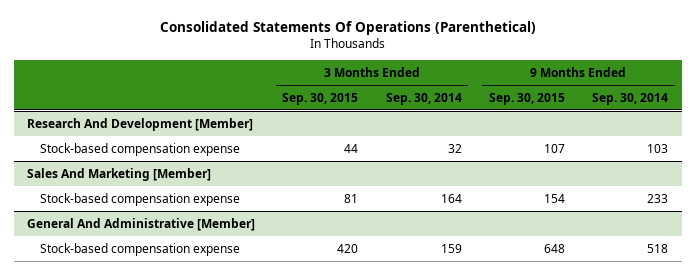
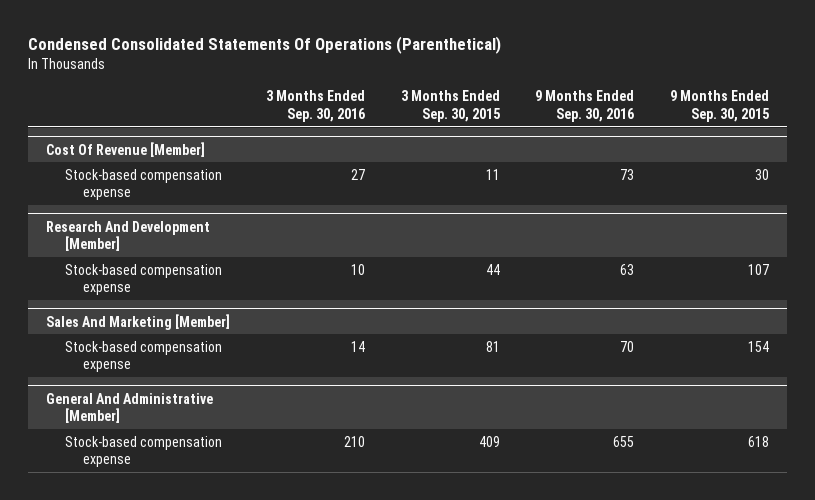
- Consolidated Statements Of Operations (Parenthetical)
+ Condensed Consolidated Statements Of Operations (Parenthetical)
- | 3 Months Ended Sep. 30, 2015 | 3 Months Ended Sep. 30, 2014 | 9 Months Ended Sep. 30, 2015 | 9 Months Ended Sep. 30, 2014
+ | 3 Months Ended Sep. 30, 2016 | 3 Months Ended Sep. 30, 2015 | 9 Months Ended Sep. 30, 2016 | 9 Months Ended Sep. 30, 2015
+ Cost Of Revenue [Member]
+ Stock-based compensation expense | 27 | 11 | 73 | 30
@ General And Administrative [Member]
- Stock-based compensation expense | 420 | 159 | 648 | 518
+ Stock-based compensation expense | 210 | 409 | 655 | 618

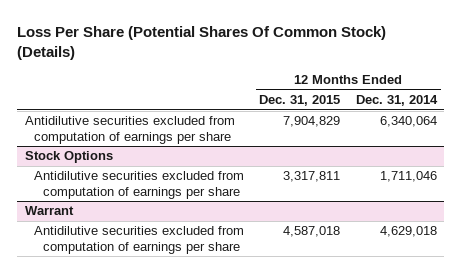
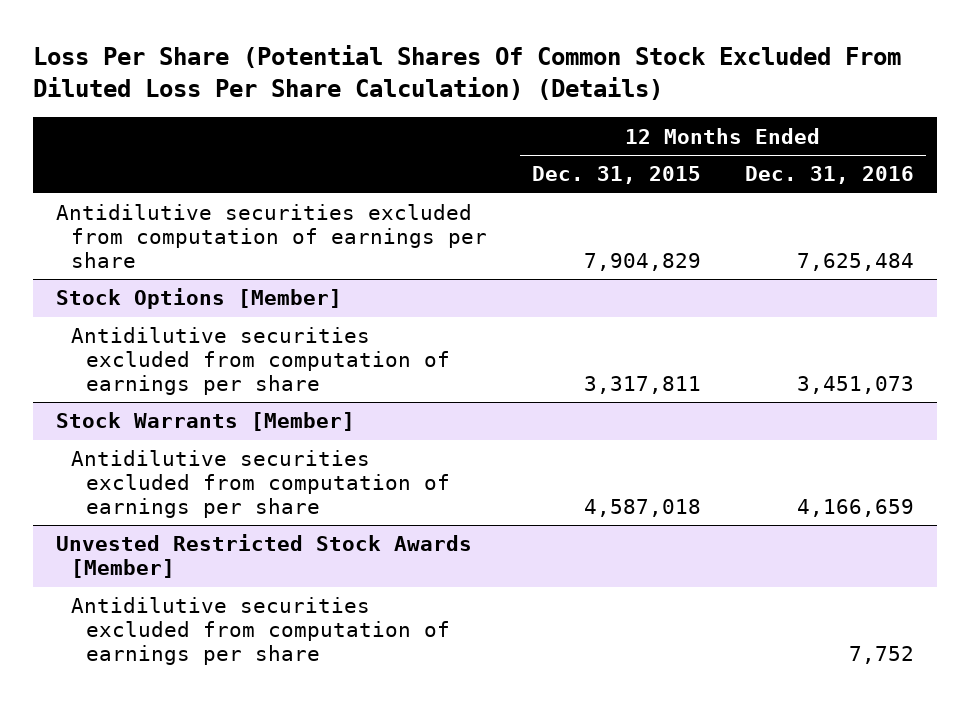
- Loss Per Share (Potential Shares Of Common Stock) (Details)
+ Loss Per Share (Potential Shares Of Common Stock Excluded From Diluted Loss Per Share Calculation) (Details)
- | 12 Months Ended Dec. 31, 2015 | 12 Months Ended Dec. 31, 2014
+ | 12 Months Ended Dec. 31, 2015 | 12 Months Ended Dec. 31, 2016
- Stock Options
+ Stock Options [Member]
- Warrant
+ Stock Warrants [Member]
+ Unvested Restricted Stock Awards [Member]
+ Antidilutive securities excluded from computation of earnings per share | | 7,752

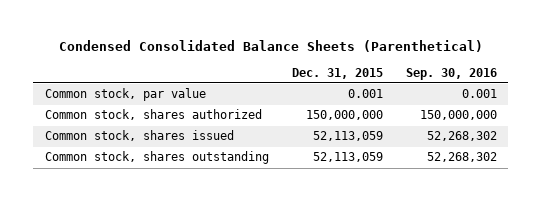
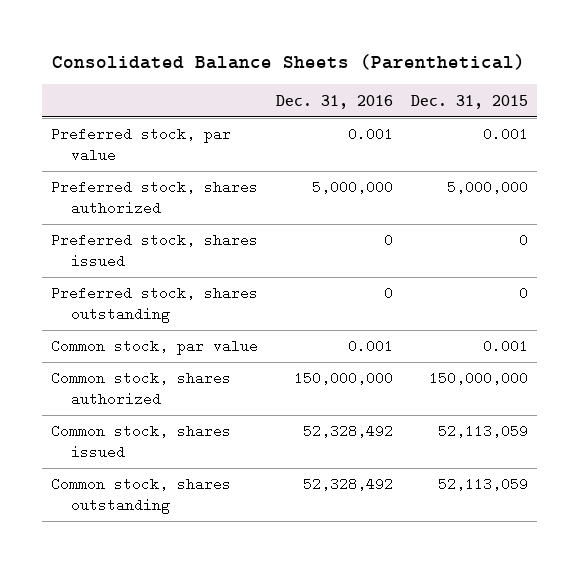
- Condensed Consolidated Balance Sheets (Parenthetical)
+ Consolidated Balance Sheets (Parenthetical)
- | Dec. 31, 2015 | Sep. 30, 2016
+ | Dec. 31, 2016 | Dec. 31, 2015
+ Preferred stock, par value | 0.001 | 0.001
+ Preferred stock, shares authorized | 5,000,000 | 5,000,000
+ Preferred stock, shares issued | 0 | 0
+ Preferred stock, shares outstanding | 0 | 0

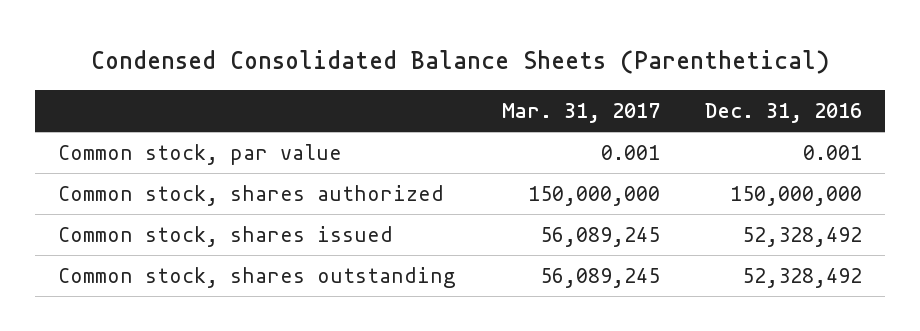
- Consolidated Balance Sheets (Parenthetical)
+ Condensed Consolidated Balance Sheets (Parenthetical)
- | Dec. 31, 2016 | Dec. 31, 2015
+ | Mar. 31, 2017 | Dec. 31, 2016
- Preferred stock, par value | 0.001 | 0.001
- Preferred stock, shares authorized | 5,000,000 | 5,000,000
- Preferred stock, shares issued | 0 | 0
- Preferred stock, shares outstanding | 0 | 0

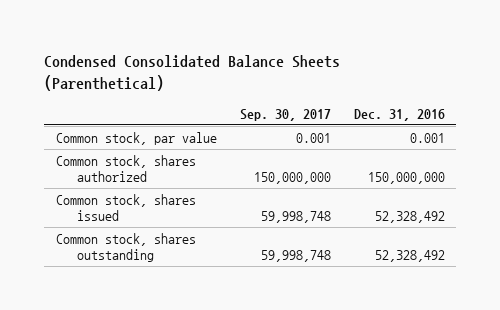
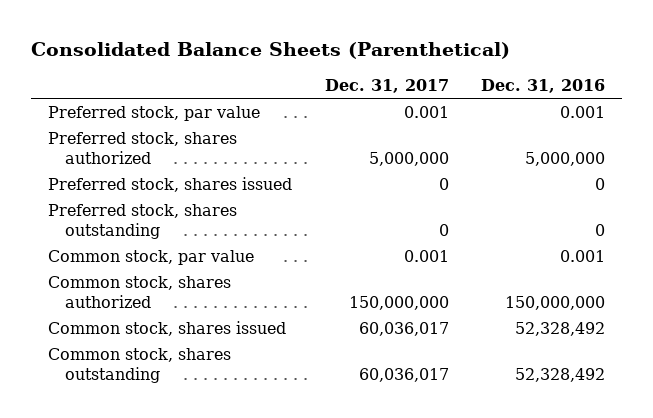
- Condensed Consolidated Balance Sheets (Parenthetical)
+ Consolidated Balance Sheets (Parenthetical)
- | Sep. 30, 2017 | Dec. 31, 2016
+ | Dec. 31, 2017 | Dec. 31, 2016
+ Preferred stock, par value | 0.001 | 0.001
+ Preferred stock, shares authorized | 5,000,000 | 5,000,000
+ Preferred stock, shares issued | 0 | 0
+ Preferred stock, shares outstanding | 0 | 0

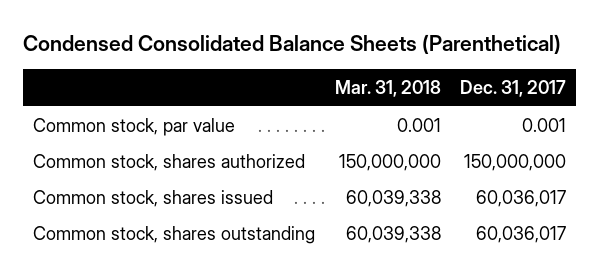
- Consolidated Balance Sheets (Parenthetical)
+ Condensed Consolidated Balance Sheets (Parenthetical)
- | Dec. 31, 2017 | Dec. 31, 2016
+ | Mar. 31, 2018 | Dec. 31, 2017
- Preferred stock, par value | 0.001 | 0.001
- Preferred stock, shares authorized | 5,000,000 | 5,000,000
- Preferred stock, shares issued | 0 | 0
- Preferred stock, shares outstanding | 0 | 0

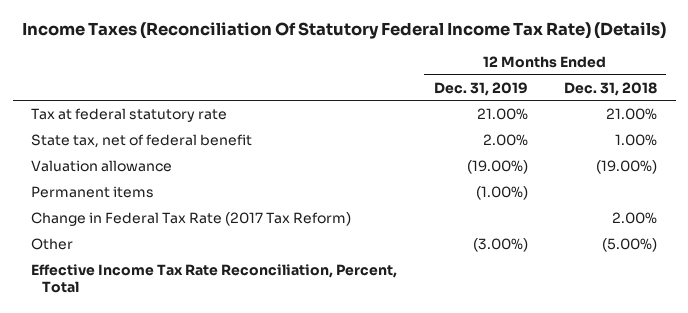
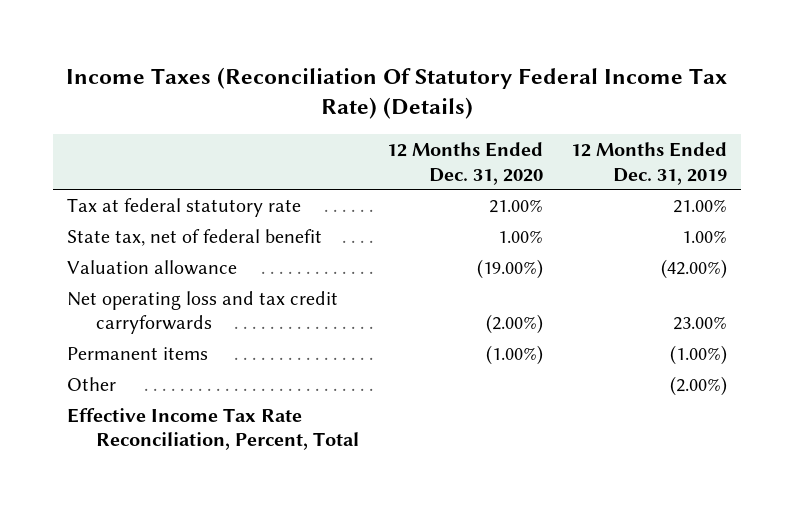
- | 12 Months Ended Dec. 31, 2019 | 12 Months Ended Dec. 31, 2018
+ | 12 Months Ended Dec. 31, 2020 | 12 Months Ended Dec. 31, 2019
- State tax, net of federal benefit | 2.00% | 1.00%
- Valuation allowance | (19.00%) | (19.00%)
+ State tax, net of federal benefit | 1.00% | 1.00%
+ Valuation allowance | (19.00%) | (42.00%)
+ Net operating loss and tax credit carryforwards | (2.00%) | 23.00%
- Change in Federal Tax Rate (2017 Tax Reform) | | 2.00%
- Other | (3.00%) | (5.00%)
+ Other | | (2.00%)

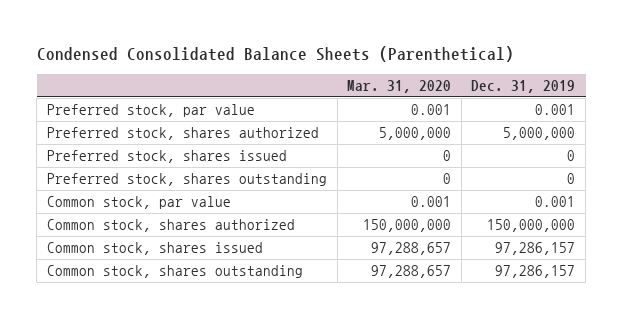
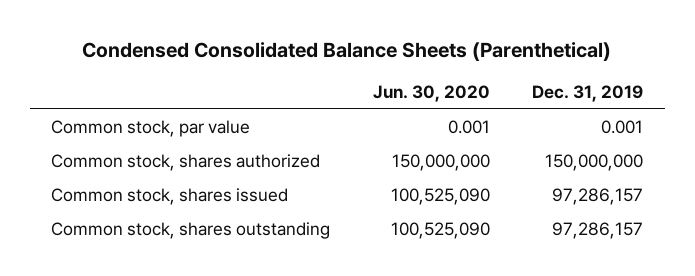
- | Mar. 31, 2020 | Dec. 31, 2019
+ | Jun. 30, 2020 | Dec. 31, 2019
- Preferred stock, par value | 0.001 | 0.001
- Preferred stock, shares authorized | 5,000,000 | 5,000,000
- Preferred stock, shares issued | 0 | 0
- Preferred stock, shares outstanding | 0 | 0

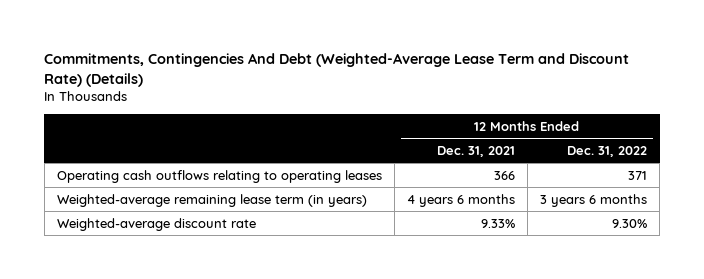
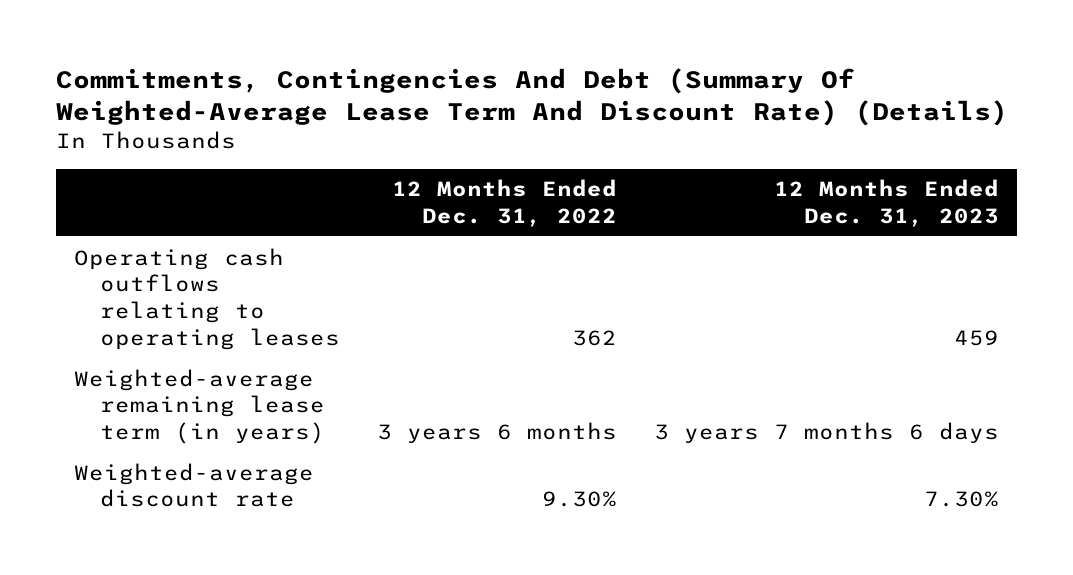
- Commitments, Contingencies And Debt (Weighted-Average Lease Term and Discount Rate) (Details)
+ Commitments, Contingencies And Debt (Summary Of Weighted-Average Lease Term And Discount Rate) (Details)
- | 12 Months Ended Dec. 31, 2021 | 12 Months Ended Dec. 31, 2022
+ | 12 Months Ended Dec. 31, 2022 | 12 Months Ended Dec. 31, 2023
- Operating cash outflows relating to operating leases | 366 | 371
+ Operating cash outflows relating to operating leases | 362 | 459

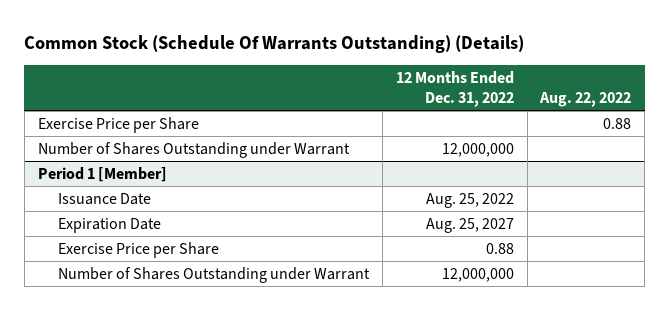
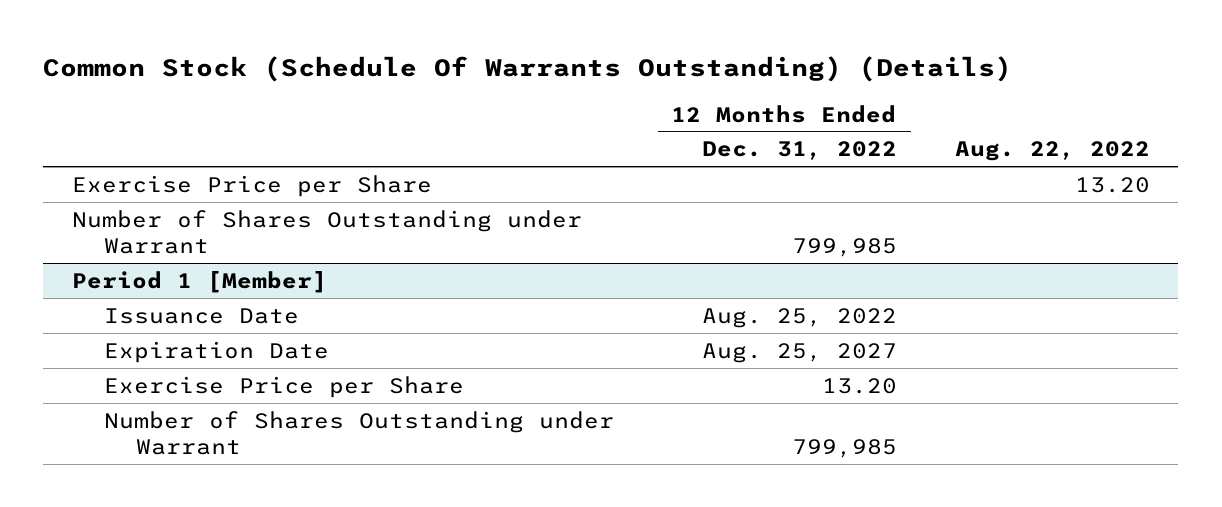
- Exercise Price per Share | | 0.88
- Number of Shares Outstanding under Warrant | 12,000,000 |
+ Exercise Price per Share | | 13.20
+ Number of Shares Outstanding under Warrant | 799,985 |
@ Period 1 [Member]
- Exercise Price per Share | 0.88 |
- Number of Shares Outstanding under Warrant | 12,000,000 |
+ Exercise Price per Share | 13.20 |
+ Number of Shares Outstanding under Warrant | 799,985 |

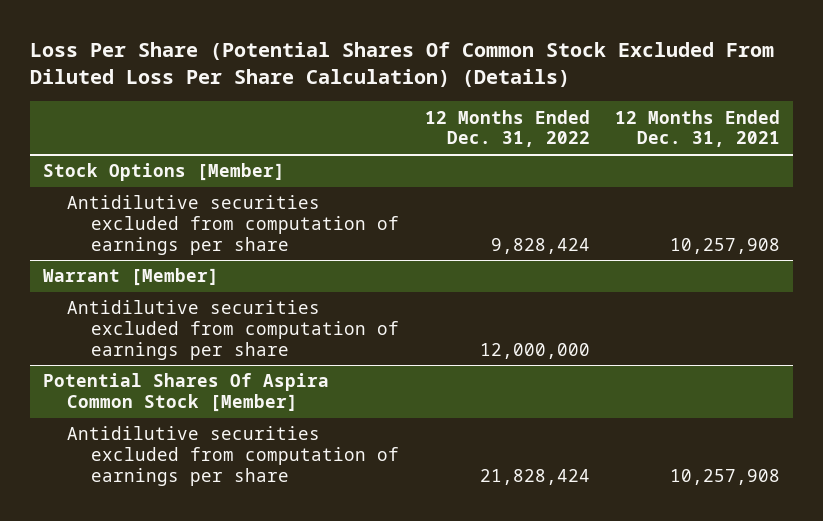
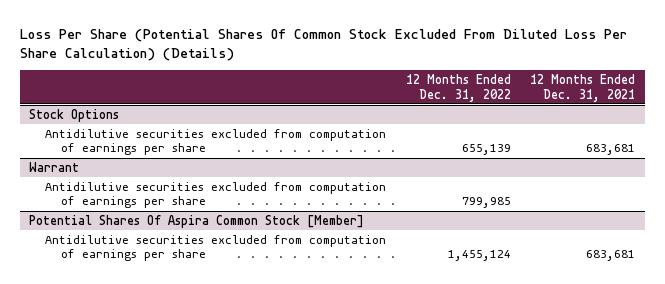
- Stock Options [Member]
- Antidilutive securities excluded from computation of earnings per share | 9,828,424 | 10,257,908
- Warrant [Member]
- Antidilutive securities excluded from computation of earnings per share | 12,000,000 |
+ Stock Options
+ Antidilutive securities excluded from computation of earnings per share | 655,139 | 683,681
+ Warrant
+ Antidilutive securities excluded from computation of earnings per share | 799,985 |
@ Potential Shares Of Aspira Common Stock [Member]
- Antidilutive securities excluded from computation of earnings per share | 21,828,424 | 10,257,908
+ Antidilutive securities excluded from computation of earnings per share | 1,455,124 | 683,681

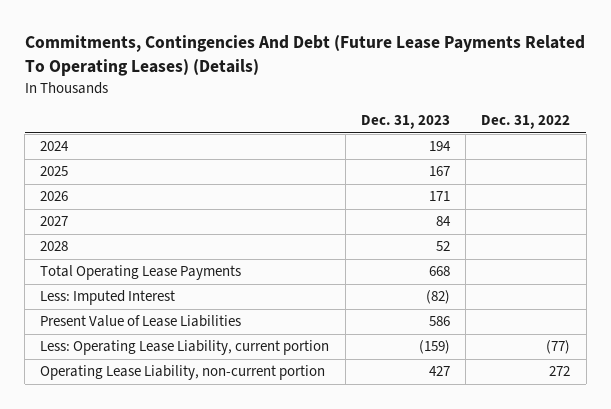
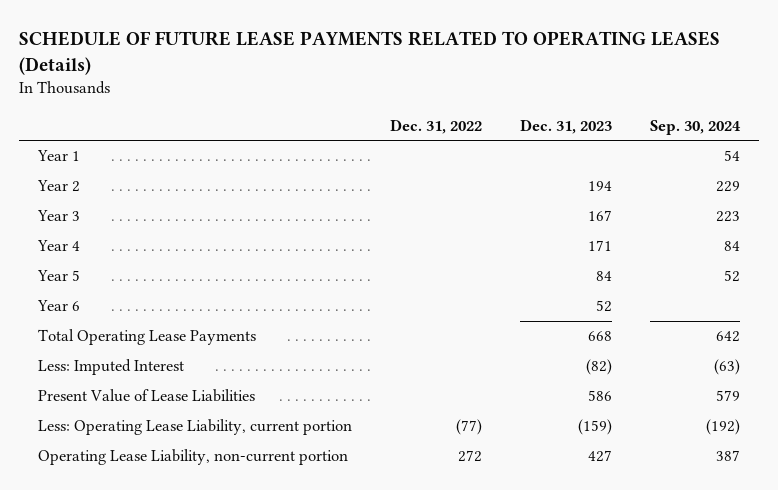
- Commitments, Contingencies And Debt (Future Lease Payments Related To Operating Leases) (Details)
+ SCHEDULE OF FUTURE LEASE PAYMENTS RELATED TO OPERATING LEASES (Details)
- | Dec. 31, 2023 | Dec. 31, 2022
+ | Dec. 31, 2022 | Dec. 31, 2023 | Sep. 30, 2024
- 2024 | 194 |
- 2025 | 167 |
- 2026 | 171 |
- 2027 | 84 |
- 2028 | 52 |
+ Year 1 | | | 54
+ Year 2 | | 194 | 229
+ Year 3 | | 167 | 223
+ Year 4 | | 171 | 84
+ Year 5 | | 84 | 52
+ Year 6 | | 52 |

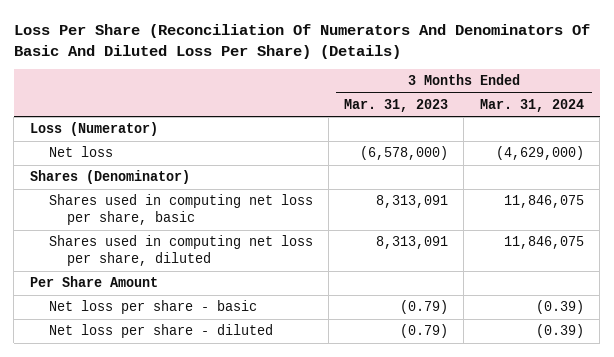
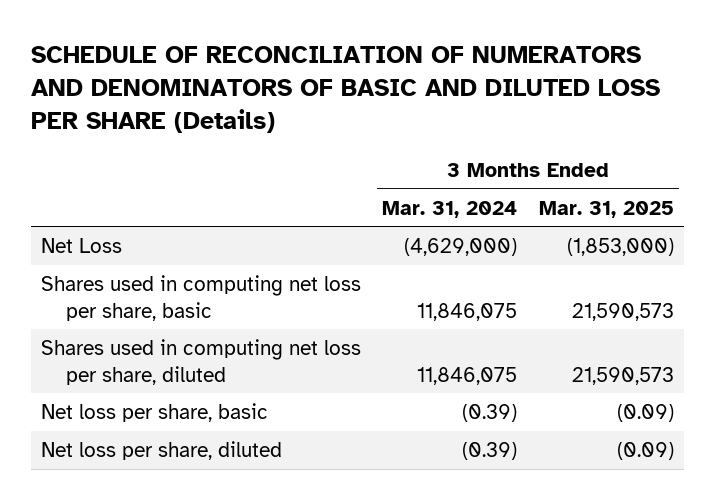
- Loss Per Share (Reconciliation Of Numerators And Denominators Of Basic And Diluted Loss Per Share) (Details)
+ SCHEDULE OF RECONCILIATION OF NUMERATORS AND DENOMINATORS OF BASIC AND DILUTED LOSS PER SHARE (Details)
- | 3 Months Ended Mar. 31, 2023 | 3 Months Ended Mar. 31, 2024
+ | 3 Months Ended Mar. 31, 2024 | 3 Months Ended Mar. 31, 2025
- Loss (Numerator)
- Net loss | (6,578,000) | (4,629,000)
- Shares (Denominator)
+ Net Loss | (4,629,000) | (1,853,000)
- Per Share Amount
- Net loss per share - basic | (0.79) | (0.39)
- Net loss per share - diluted | (0.79) | (0.39)
+ Net loss per share, basic | (0.39) | (0.09)
+ Net loss per share, diluted | (0.39) | (0.09)

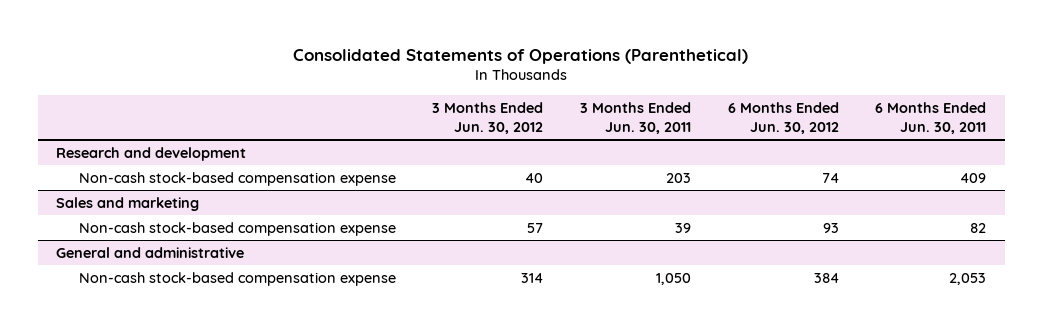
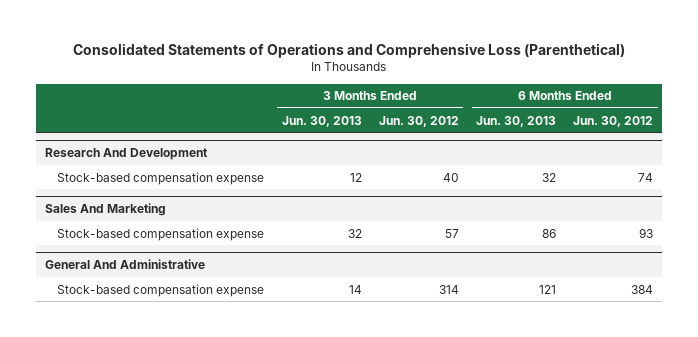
- Consolidated Statements of Operations (Parenthetical)
+ Consolidated Statements of Operations and Comprehensive Loss (Parenthetical)
- | 3 Months Ended Jun. 30, 2012 | 3 Months Ended Jun. 30, 2011 | 6 Months Ended Jun. 30, 2012 | 6 Months Ended Jun. 30, 2011
+ | 3 Months Ended Jun. 30, 2013 | 3 Months Ended Jun. 30, 2012 | 6 Months Ended Jun. 30, 2013 | 6 Months Ended Jun. 30, 2012
- Research and development
- Non-cash stock-based compensation expense | 40 | 203 | 74 | 409
- Sales and marketing
- Non-cash stock-based compensation expense | 57 | 39 | 93 | 82
- General and administrative
- Non-cash stock-based compensation expense | 314 | 1,050 | 384 | 2,053
+ Research And Development
+ Stock-based compensation expense | 12 | 40 | 32 | 74
+ Sales And Marketing
+ Stock-based compensation expense | 32 | 57 | 86 | 93
+ General And Administrative
+ Stock-based compensation expense | 14 | 314 | 121 | 384

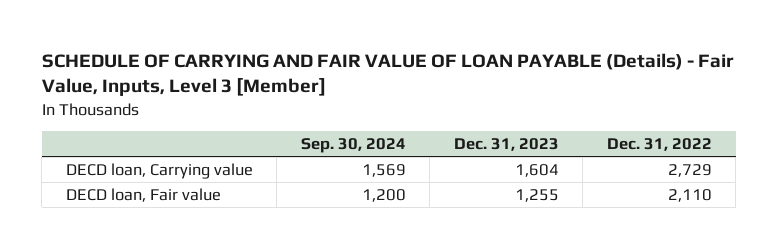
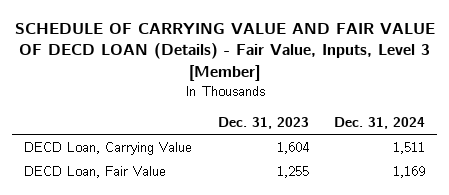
- SCHEDULE OF CARRYING AND FAIR VALUE OF LOAN PAYABLE (Details) - Fair Value, Inputs, Level 3 [Member]
+ SCHEDULE OF CARRYING VALUE AND FAIR VALUE OF DECD LOAN (Details) - Fair Value, Inputs, Level 3 [Member]
- | Sep. 30, 2024 | Dec. 31, 2023 | Dec. 31, 2022
+ | Dec. 31, 2023 | Dec. 31, 2024
- DECD loan, Carrying value | 1,569 | 1,604 | 2,729
- DECD loan, Fair value | 1,200 | 1,255 | 2,110
+ DECD Loan, Carrying Value | 1,604 | 1,511
+ DECD Loan, Fair Value | 1,255 | 1,169

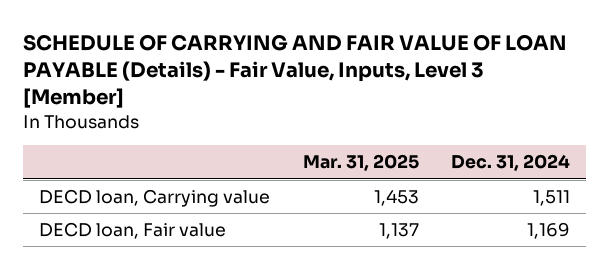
- SCHEDULE OF CARRYING VALUE AND FAIR VALUE OF DECD LOAN (Details) - Fair Value, Inputs, Level 3 [Member]
+ SCHEDULE OF CARRYING AND FAIR VALUE OF LOAN PAYABLE (Details) - Fair Value, Inputs, Level 3 [Member]
- | Dec. 31, 2023 | Dec. 31, 2024
+ | Mar. 31, 2025 | Dec. 31, 2024
- DECD Loan, Carrying Value | 1,604 | 1,511
- DECD Loan, Fair Value | 1,255 | 1,169
+ DECD loan, Carrying value | 1,453 | 1,511
+ DECD loan, Fair value | 1,137 | 1,169

